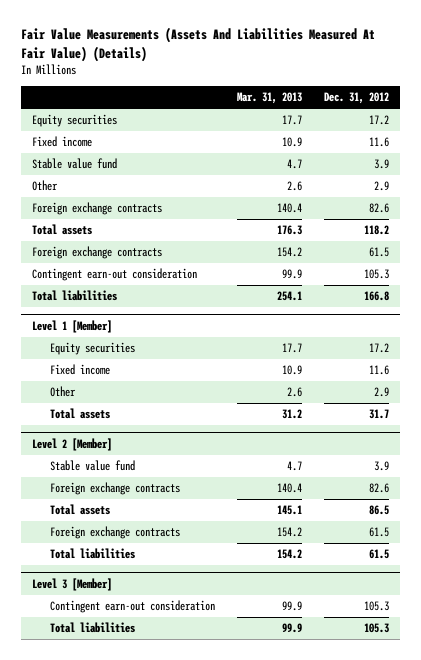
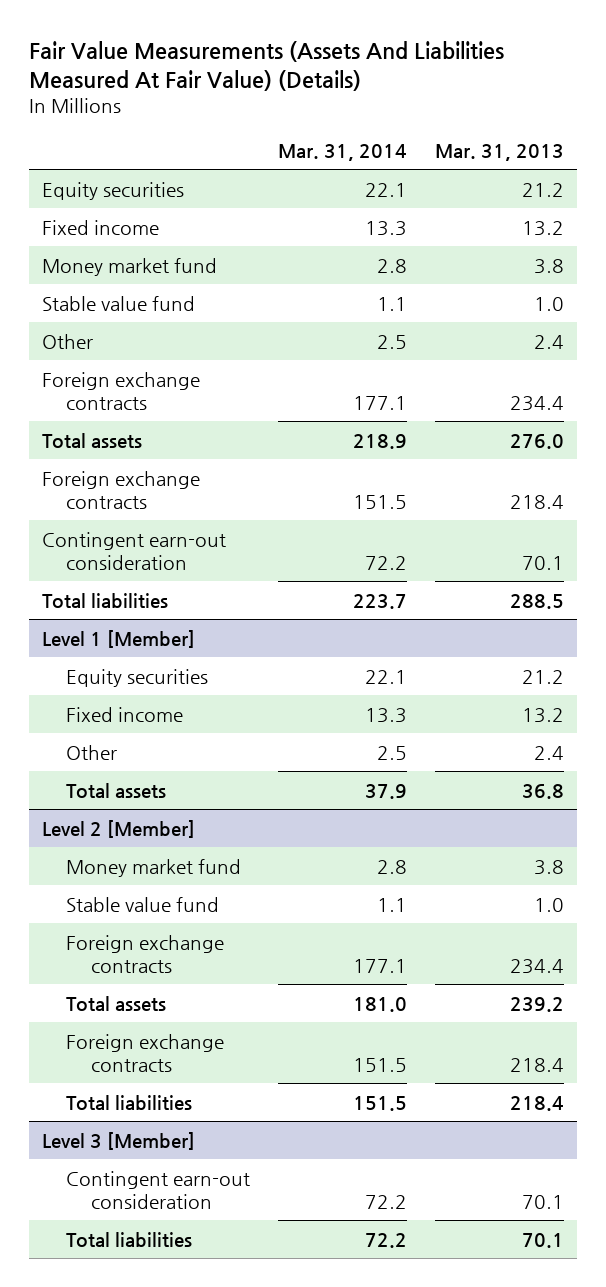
- | Mar. 31, 2013 | Dec. 31, 2012
+ | Mar. 31, 2014 | Mar. 31, 2013
- Equity securities | 17.7 | 17.2
- Fixed income | 10.9 | 11.6
- Stable value fund | 4.7 | 3.9
- Other | 2.6 | 2.9
- Foreign exchange contracts | 140.4 | 82.6
- Total assets | 176.3 | 118.2
- Foreign exchange contracts | 154.2 | 61.5
- Contingent earn-out consideration | 99.9 | 105.3
- Total liabilities | 254.1 | 166.8
+ Equity securities | 22.1 | 21.2
+ Fixed income | 13.3 | 13.2
+ Money market fund | 2.8 | 3.8
+ Stable value fund | 1.1 | 1.0
+ Other | 2.5 | 2.4
+ Foreign exchange contracts | 177.1 | 234.4
+ Total assets | 218.9 | 276.0
+ Foreign exchange contracts | 151.5 | 218.4
+ Contingent earn-out consideration | 72.2 | 70.1
+ Total liabilities | 223.7 | 288.5
@ Level 1 [Member]
- Equity securities | 17.7 | 17.2
- Fixed income | 10.9 | 11.6
- Other | 2.6 | 2.9
- Total assets | 31.2 | 31.7
+ Equity securities | 22.1 | 21.2
+ Fixed income | 13.3 | 13.2
+ Other | 2.5 | 2.4
+ Total assets | 37.9 | 36.8
@ Level 2 [Member]
- Stable value fund | 4.7 | 3.9
- Foreign exchange contracts | 140.4 | 82.6
- Total assets | 145.1 | 86.5
- Foreign exchange contracts | 154.2 | 61.5
- Total liabilities | 154.2 | 61.5
+ Money market fund | 2.8 | 3.8
+ Stable value fund | 1.1 | 1.0
+ Foreign exchange contracts | 177.1 | 234.4
+ Total assets | 181.0 | 239.2
+ Foreign exchange contracts | 151.5 | 218.4
+ Total liabilities | 151.5 | 218.4
@ Level 3 [Member]
- Contingent earn-out consideration | 99.9 | 105.3
- Total liabilities | 99.9 | 105.3
+ Contingent earn-out consideration | 72.2 | 70.1
+ Total liabilities | 72.2 | 70.1

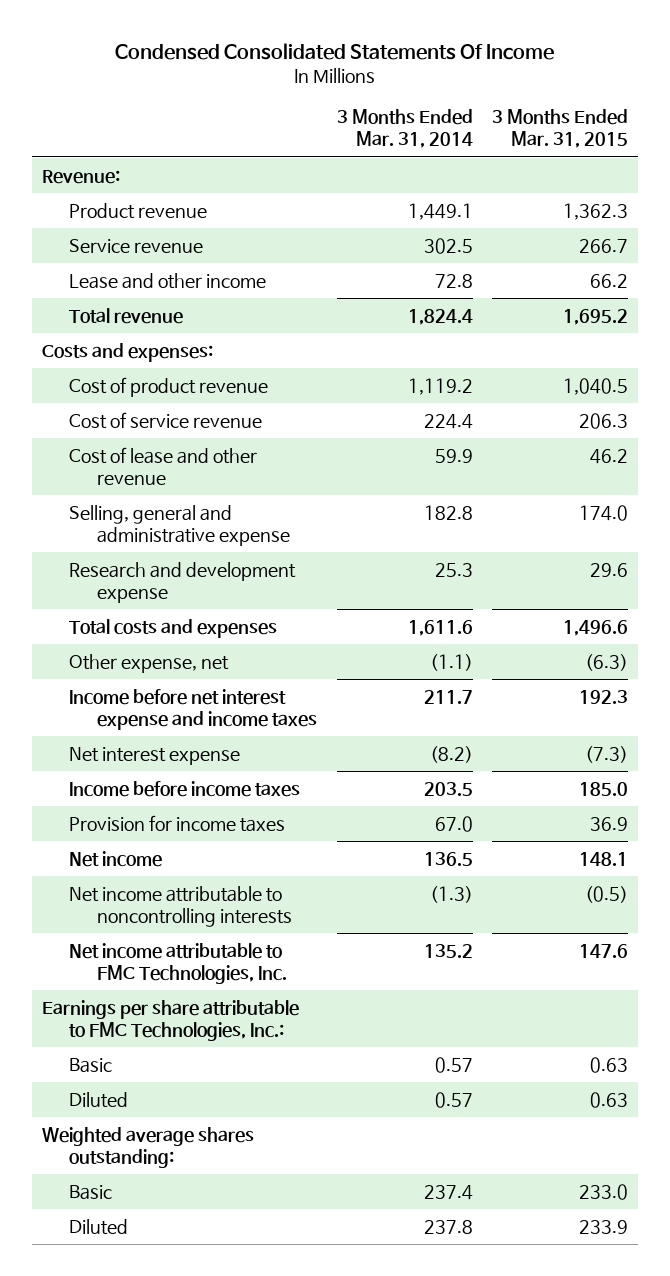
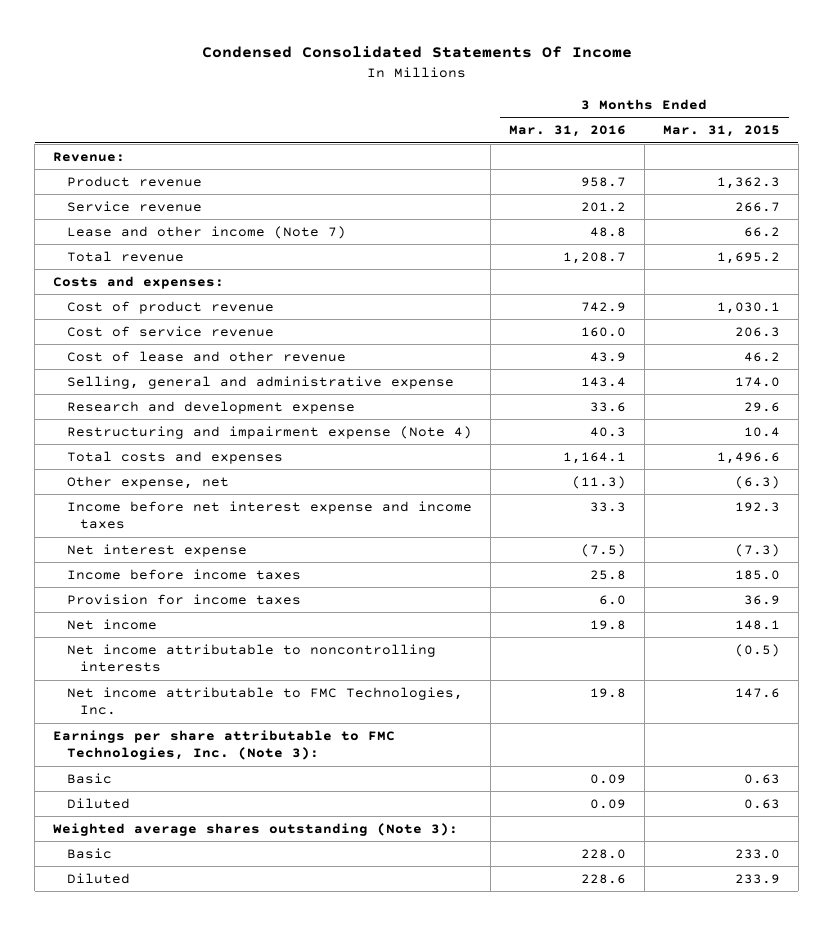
- | 3 Months Ended Mar. 31, 2014 | 3 Months Ended Mar. 31, 2015
+ | 3 Months Ended Mar. 31, 2016 | 3 Months Ended Mar. 31, 2015
- Lease and other income | 72.8 | 66.2
+ Lease and other income (Note 7) | 48.8 | 66.2
- Cost of product revenue | 1,119.2 | 1,040.5
+ Cost of product revenue | 742.9 | 1,030.1
+ Restructuring and impairment expense (Note 4) | 40.3 | 10.4
- Earnings per share attributable to FMC Technologies, Inc.:
+ Earnings per share attributable to FMC Technologies, Inc. (Note 3):
- Weighted average shares outstanding:
+ Weighted average shares outstanding (Note 3):

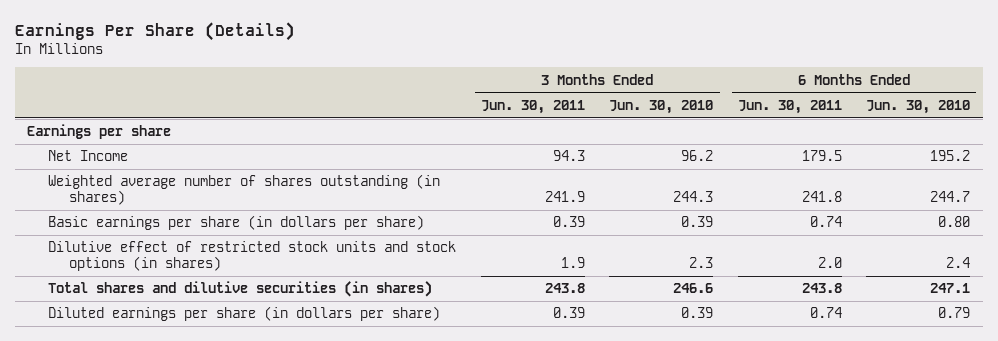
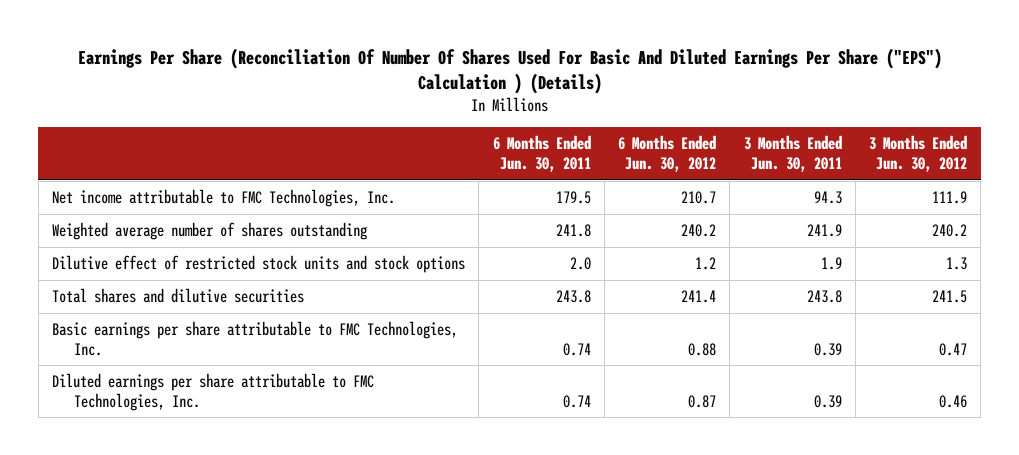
- Earnings Per Share (Details)
+ Earnings Per Share (Reconciliation Of Number Of Shares Used For Basic And Diluted Earnings Per Share ("EPS") Calculation ) (Details)
- | 3 Months Ended Jun. 30, 2011 | 3 Months Ended Jun. 30, 2010 | 6 Months Ended Jun. 30, 2011 | 6 Months Ended Jun. 30, 2010
+ | 6 Months Ended Jun. 30, 2011 | 6 Months Ended Jun. 30, 2012 | 3 Months Ended Jun. 30, 2011 | 3 Months Ended Jun. 30, 2012
- Earnings per share
- Net Income | 94.3 | 96.2 | 179.5 | 195.2
- Weighted average number of shares outstanding (in shares) | 241.9 | 244.3 | 241.8 | 244.7
- Basic earnings per share (in dollars per share) | 0.39 | 0.39 | 0.74 | 0.80
- Dilutive effect of restricted stock units and stock options (in shares) | 1.9 | 2.3 | 2.0 | 2.4
- Total shares and dilutive securities (in shares) | 243.8 | 246.6 | 243.8 | 247.1
- Diluted earnings per share (in dollars per share) | 0.39 | 0.39 | 0.74 | 0.79
+ Net income attributable to FMC Technologies, Inc. | 179.5 | 210.7 | 94.3 | 111.9
+ Weighted average number of shares outstanding | 241.8 | 240.2 | 241.9 | 240.2
+ Dilutive effect of restricted stock units and stock options | 2.0 | 1.2 | 1.9 | 1.3
+ Total shares and dilutive securities | 243.8 | 241.4 | 243.8 | 241.5
+ Basic earnings per share attributable to FMC Technologies, Inc. | 0.74 | 0.88 | 0.39 | 0.47
+ Diluted earnings per share attributable to FMC Technologies, Inc. | 0.74 | 0.87 | 0.39 | 0.46

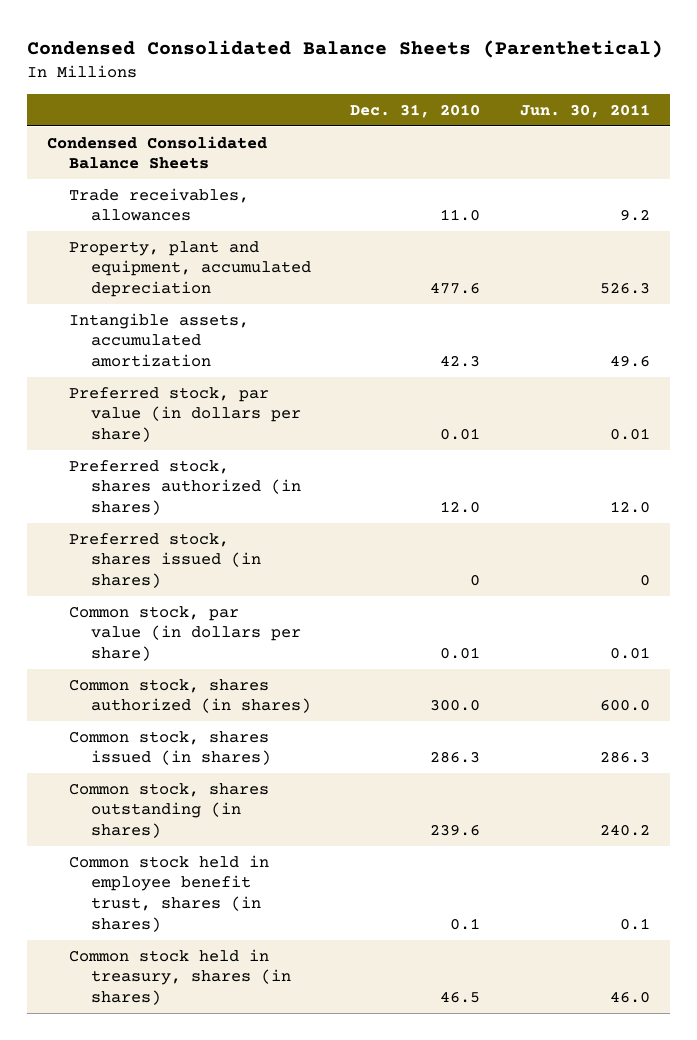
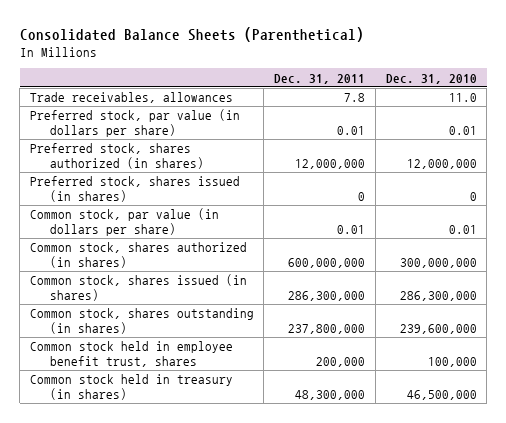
- Condensed Consolidated Balance Sheets (Parenthetical)
+ Consolidated Balance Sheets (Parenthetical)
- | Dec. 31, 2010 | Jun. 30, 2011
+ | Dec. 31, 2011 | Dec. 31, 2010
- Condensed Consolidated Balance Sheets
- Property, plant and equipment, accumulated depreciation | 477.6 | 526.3
- Intangible assets, accumulated amortization | 42.3 | 49.6
- Preferred stock, shares authorized (in shares) | 12.0 | 12.0
+ Preferred stock, shares authorized (in shares) | 12,000,000 | 12,000,000
- Common stock, shares authorized (in shares) | 300.0 | 600.0
- Common stock, shares issued (in shares) | 286.3 | 286.3
- Common stock, shares outstanding (in shares) | 239.6 | 240.2
- Common stock held in employee benefit trust, shares (in shares) | 0.1 | 0.1
- Common stock held in treasury, shares (in shares) | 46.5 | 46.0
+ Common stock, shares authorized (in shares) | 600,000,000 | 300,000,000
+ Common stock, shares issued (in shares) | 286,300,000 | 286,300,000
+ Common stock, shares outstanding (in shares) | 237,800,000 | 239,600,000
+ Common stock held in employee benefit trust, shares | 200,000 | 100,000
+ Common stock held in treasury (in shares) | 48,300,000 | 46,500,000

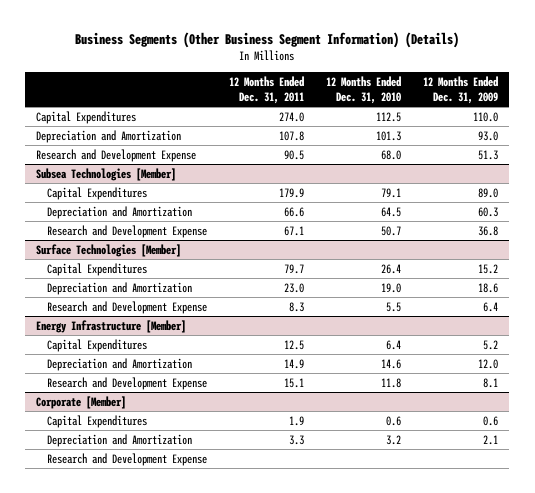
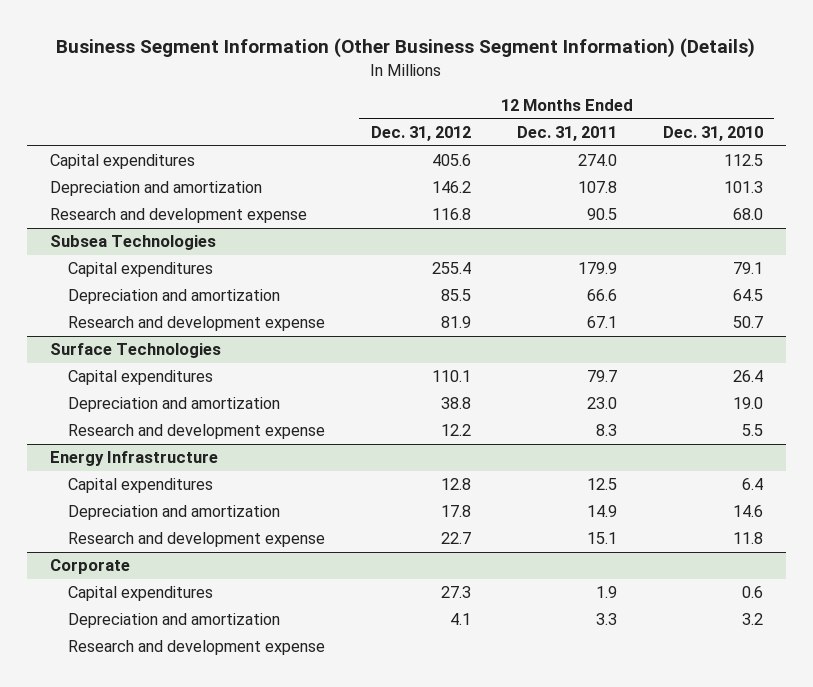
- Business Segments (Other Business Segment Information) (Details)
+ Business Segment Information (Other Business Segment Information) (Details)
- | 12 Months Ended Dec. 31, 2011 | 12 Months Ended Dec. 31, 2010 | 12 Months Ended Dec. 31, 2009
+ | 12 Months Ended Dec. 31, 2012 | 12 Months Ended Dec. 31, 2011 | 12 Months Ended Dec. 31, 2010
- Capital Expenditures | 274.0 | 112.5 | 110.0
- Depreciation and Amortization | 107.8 | 101.3 | 93.0
- Research and Development Expense | 90.5 | 68.0 | 51.3
- Subsea Technologies [Member]
- Capital Expenditures | 179.9 | 79.1 | 89.0
- Depreciation and Amortization | 66.6 | 64.5 | 60.3
- Research and Development Expense | 67.1 | 50.7 | 36.8
- Surface Technologies [Member]
- Capital Expenditures | 79.7 | 26.4 | 15.2
- Depreciation and Amortization | 23.0 | 19.0 | 18.6
- Research and Development Expense | 8.3 | 5.5 | 6.4
- Energy Infrastructure [Member]
- Capital Expenditures | 12.5 | 6.4 | 5.2
- Depreciation and Amortization | 14.9 | 14.6 | 12.0
- Research and Development Expense | 15.1 | 11.8 | 8.1
- Corporate [Member]
- Capital Expenditures | 1.9 | 0.6 | 0.6
- Depreciation and Amortization | 3.3 | 3.2 | 2.1
- Research and Development Expense
+ Capital expenditures | 405.6 | 274.0 | 112.5
+ Depreciation and amortization | 146.2 | 107.8 | 101.3
+ Research and development expense | 116.8 | 90.5 | 68.0
+ Subsea Technologies
+ Capital expenditures | 255.4 | 179.9 | 79.1
+ Depreciation and amortization | 85.5 | 66.6 | 64.5
+ Research and development expense | 81.9 | 67.1 | 50.7
+ Surface Technologies
+ Capital expenditures | 110.1 | 79.7 | 26.4
+ Depreciation and amortization | 38.8 | 23.0 | 19.0
+ Research and development expense | 12.2 | 8.3 | 5.5
+ Energy Infrastructure
+ Capital expenditures | 12.8 | 12.5 | 6.4
+ Depreciation and amortization | 17.8 | 14.9 | 14.6
+ Research and development expense | 22.7 | 15.1 | 11.8
+ Corporate
+ Capital expenditures | 27.3 | 1.9 | 0.6
+ Depreciation and amortization | 4.1 | 3.3 | 3.2
+ Research and development expense

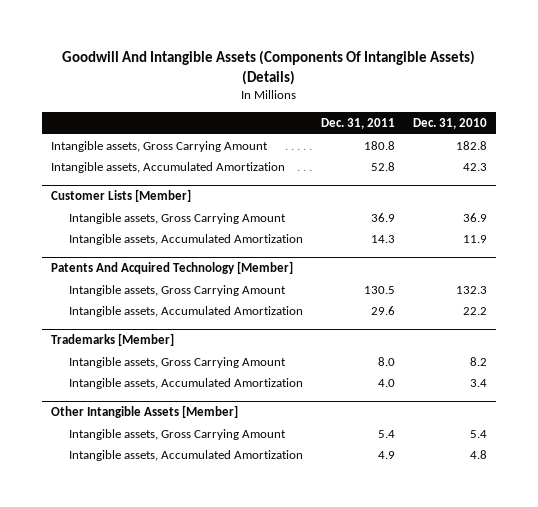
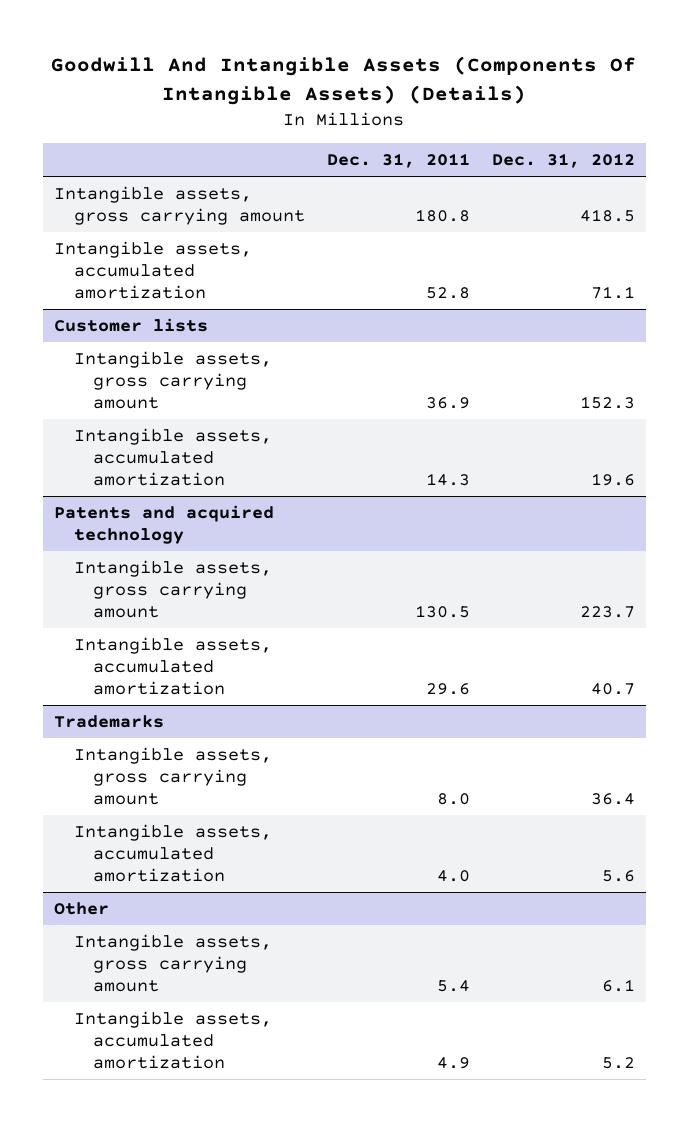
- | Dec. 31, 2011 | Dec. 31, 2010
+ | Dec. 31, 2011 | Dec. 31, 2012
- Intangible assets, Gross Carrying Amount | 180.8 | 182.8
- Intangible assets, Accumulated Amortization | 52.8 | 42.3
- Customer Lists [Member]
- Intangible assets, Gross Carrying Amount | 36.9 | 36.9
- Intangible assets, Accumulated Amortization | 14.3 | 11.9
- Patents And Acquired Technology [Member]
- Intangible assets, Gross Carrying Amount | 130.5 | 132.3
- Intangible assets, Accumulated Amortization | 29.6 | 22.2
- Trademarks [Member]
- Intangible assets, Gross Carrying Amount | 8.0 | 8.2
- Intangible assets, Accumulated Amortization | 4.0 | 3.4
- Other Intangible Assets [Member]
- Intangible assets, Gross Carrying Amount | 5.4 | 5.4
- Intangible assets, Accumulated Amortization | 4.9 | 4.8
+ Intangible assets, gross carrying amount | 180.8 | 418.5
+ Intangible assets, accumulated amortization | 52.8 | 71.1
+ Customer lists
+ Intangible assets, gross carrying amount | 36.9 | 152.3
+ Intangible assets, accumulated amortization | 14.3 | 19.6
+ Patents and acquired technology
+ Intangible assets, gross carrying amount | 130.5 | 223.7
+ Intangible assets, accumulated amortization | 29.6 | 40.7
+ Trademarks
+ Intangible assets, gross carrying amount | 8.0 | 36.4
+ Intangible assets, accumulated amortization | 4.0 | 5.6
+ Other
+ Intangible assets, gross carrying amount | 5.4 | 6.1
+ Intangible assets, accumulated amortization | 4.9 | 5.2

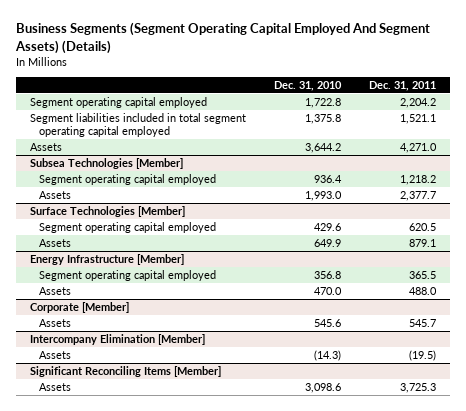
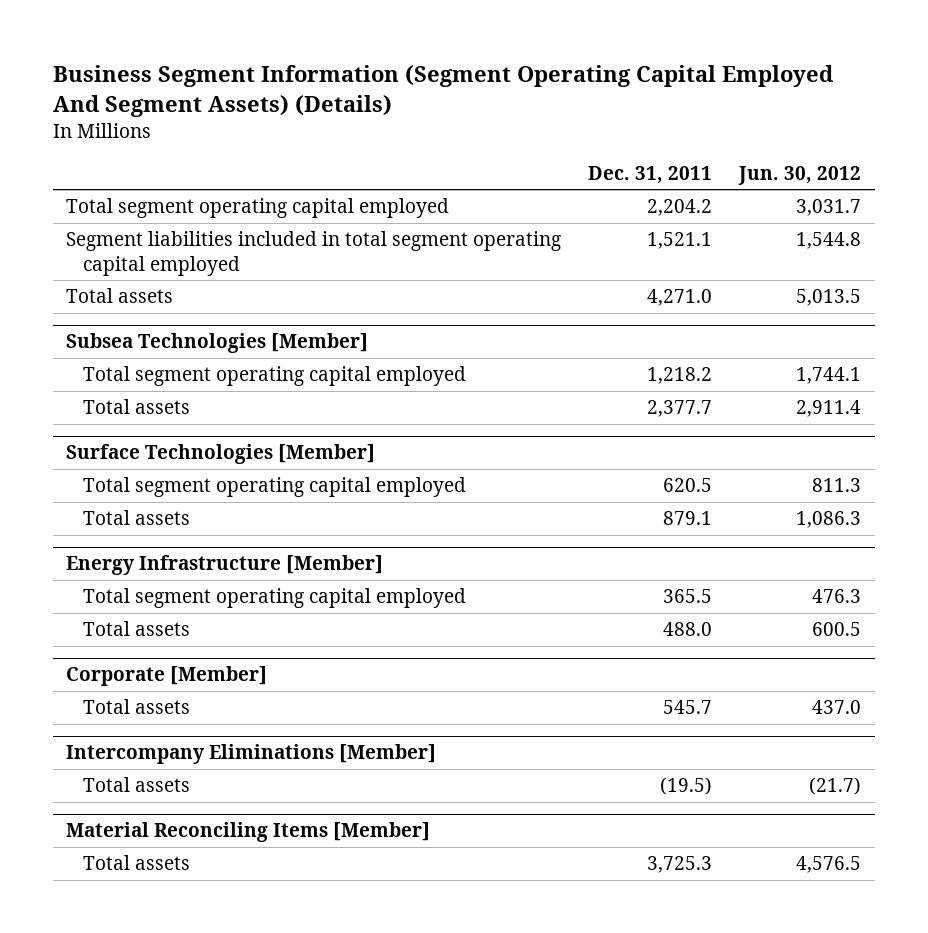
- Business Segments (Segment Operating Capital Employed And Segment Assets) (Details)
+ Business Segment Information (Segment Operating Capital Employed And Segment Assets) (Details)
- | Dec. 31, 2010 | Dec. 31, 2011
+ | Dec. 31, 2011 | Jun. 30, 2012
- Segment operating capital employed | 1,722.8 | 2,204.2
+ Total segment operating capital employed | 2,204.2 | 3,031.7
- Assets | 3,644.2 | 4,271.0
+ Total assets | 4,271.0 | 5,013.5
@ Subsea Technologies [Member]
- Segment operating capital employed | 936.4 | 1,218.2
- Assets | 1,993.0 | 2,377.7
+ Total segment operating capital employed | 1,218.2 | 1,744.1
+ Total assets | 2,377.7 | 2,911.4
@ Surface Technologies [Member]
- Segment operating capital employed | 429.6 | 620.5
- Assets | 649.9 | 879.1
+ Total segment operating capital employed | 620.5 | 811.3
+ Total assets | 879.1 | 1,086.3
@ Energy Infrastructure [Member]
- Segment operating capital employed | 356.8 | 365.5
- Assets | 470.0 | 488.0
+ Total segment operating capital employed | 365.5 | 476.3
+ Total assets | 488.0 | 600.5
@ Corporate [Member]
- Assets | 545.6 | 545.7
- Intercompany Elimination [Member]
- Assets | (14.3) | (19.5)
- Significant Reconciling Items [Member]
- Assets | 3,098.6 | 3,725.3
@ Corporate [Member]
+ Total assets | 545.7 | 437.0
+ Intercompany Eliminations [Member]
+ Total assets | (19.5) | (21.7)
+ Material Reconciling Items [Member]
+ Total assets | 3,725.3 | 4,576.5

